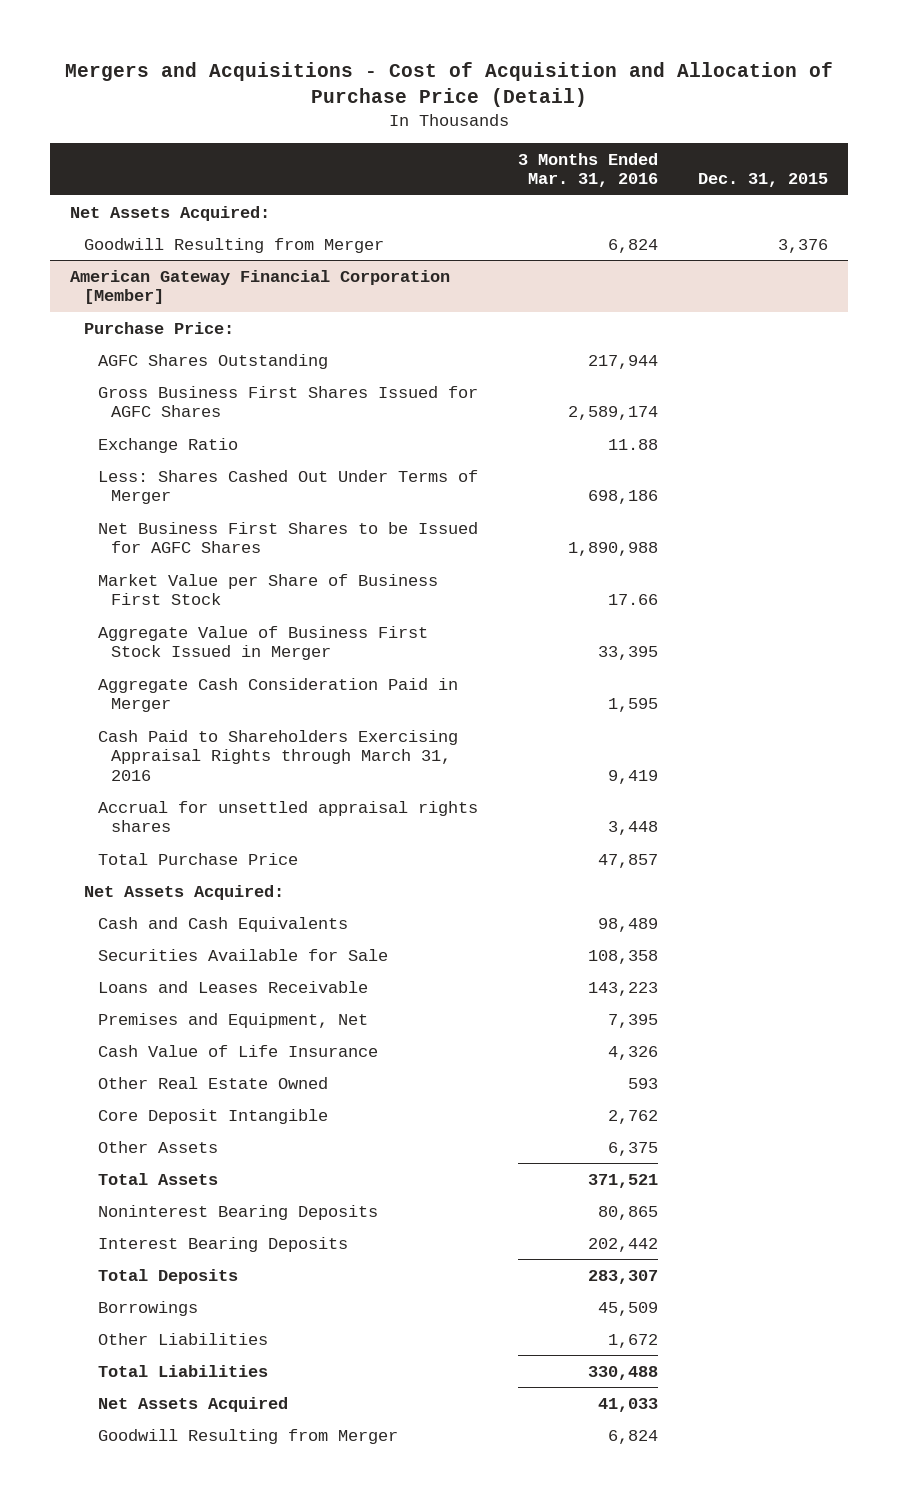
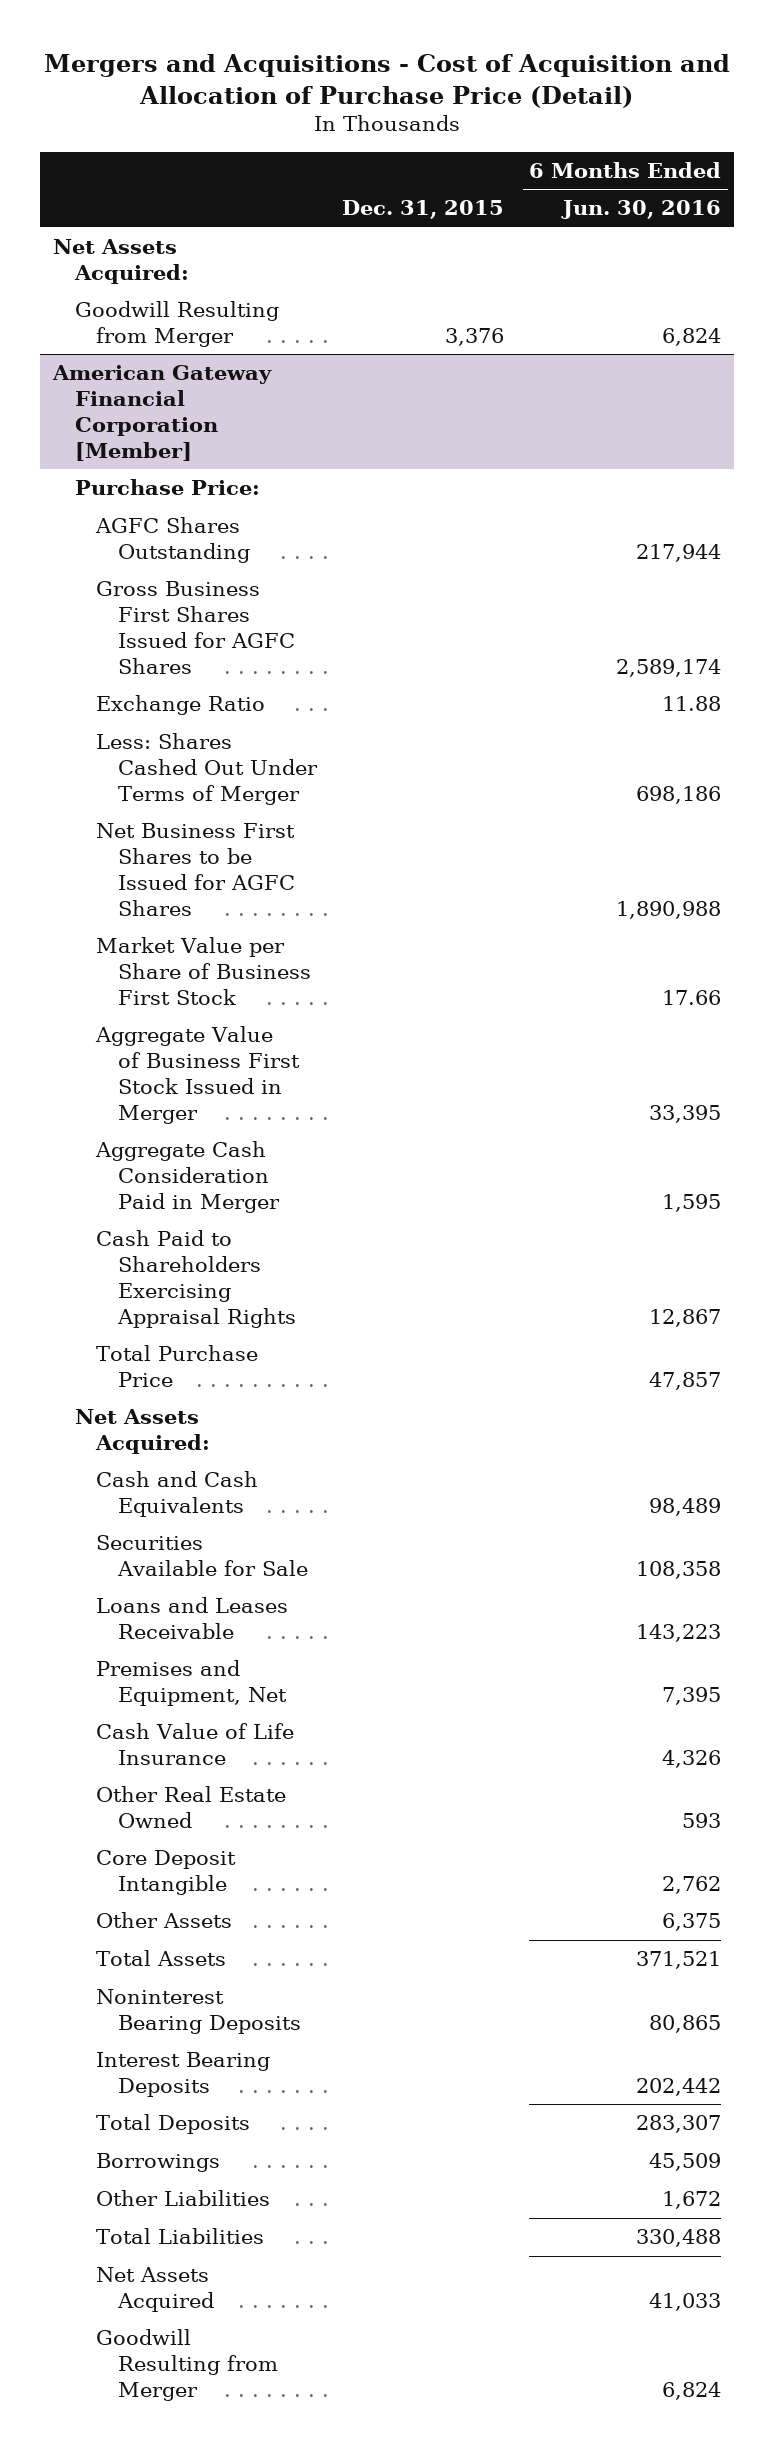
- | 3 Months Ended Mar. 31, 2016 | Dec. 31, 2015
+ | Dec. 31, 2015 | 6 Months Ended Jun. 30, 2016
@ American Gateway Financial Corporation [Member]
- Cash Paid to Shareholders Exercising Appraisal Rights through March 31, 2016 | 9,419 |
- Accrual for unsettled appraisal rights shares | 3,448 |
+ Cash Paid to Shareholders Exercising Appraisal Rights | | 12,867

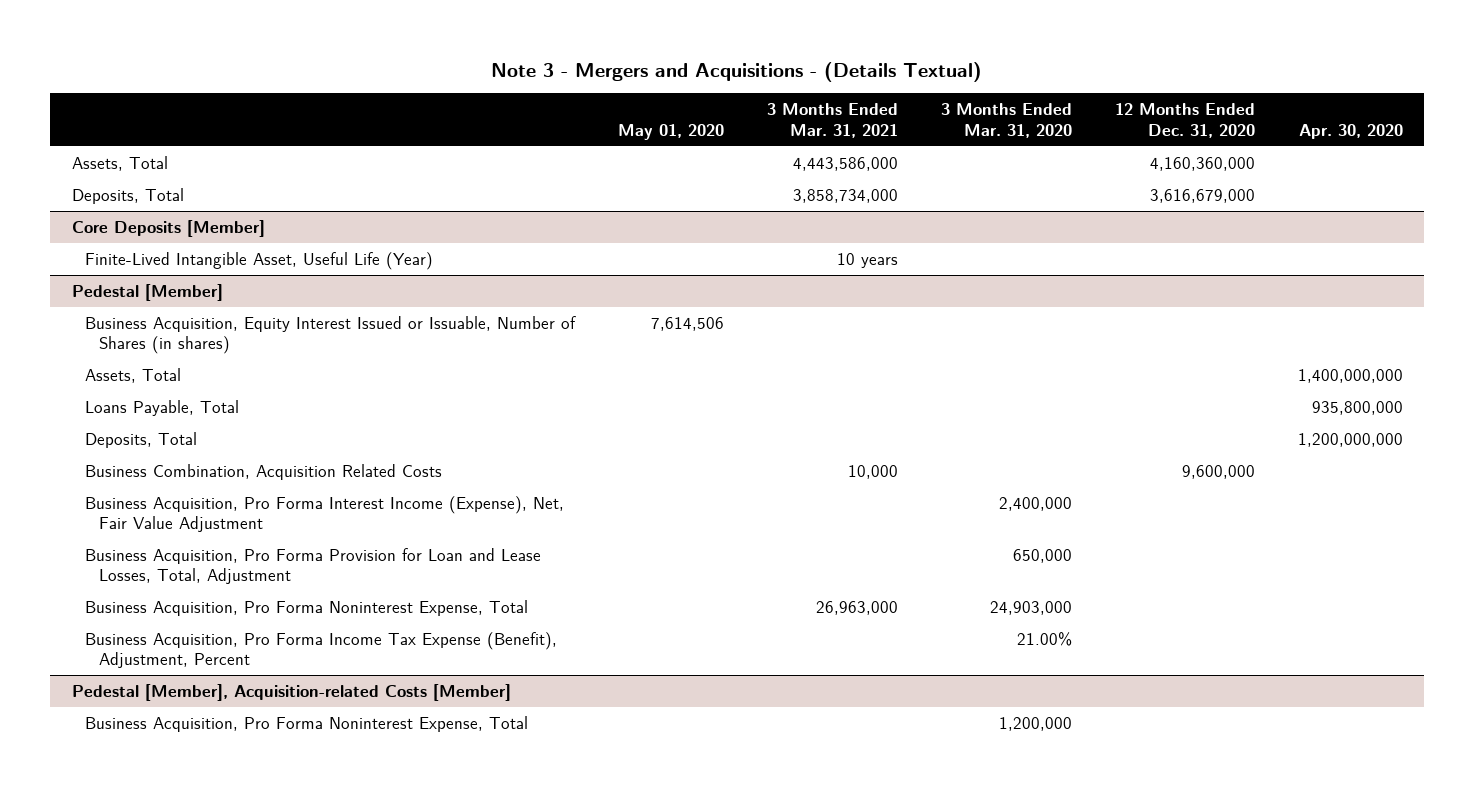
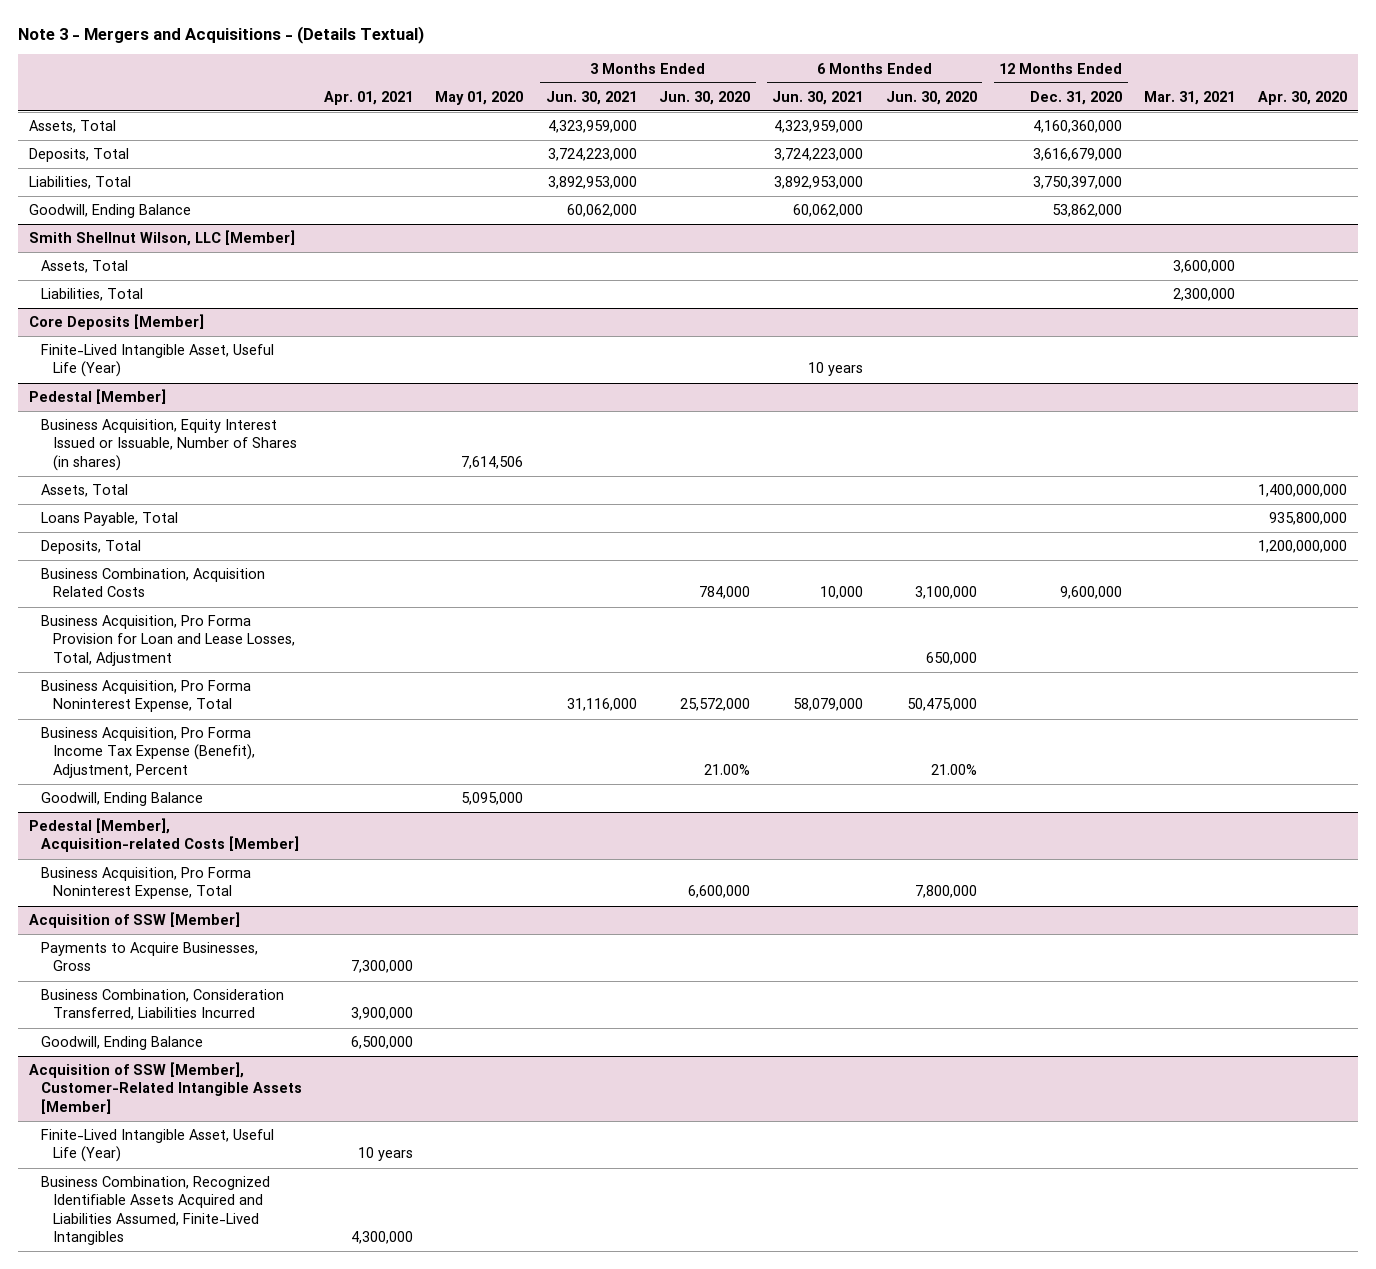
- | May 01, 2020 | 3 Months Ended Mar. 31, 2021 | 3 Months Ended Mar. 31, 2020 | 12 Months Ended Dec. 31, 2020 | Apr. 30, 2020
+ | Apr. 01, 2021 | May 01, 2020 | 3 Months Ended Jun. 30, 2021 | 3 Months Ended Jun. 30, 2020 | 6 Months Ended Jun. 30, 2021 | 6 Months Ended Jun. 30, 2020 | 12 Months Ended Dec. 31, 2020 | Mar. 31, 2021 | Apr. 30, 2020
+ Liabilities, Total | | | 3,892,953,000 | | 3,892,953,000 | | 3,750,397,000 | |
+ Goodwill, Ending Balance | | | 60,062,000 | | 60,062,000 | | 53,862,000 | |
+ Smith Shellnut Wilson, LLC [Member]
+ Assets, Total | | | | | | | | 3,600,000 |
+ Liabilities, Total | | | | | | | | 2,300,000 |
@ Pedestal [Member]
- Business Acquisition, Pro Forma Interest Income (Expense), Net, Fair Value Adjustment | | | 2,400,000 | |
+ Goodwill, Ending Balance | | 5,095,000 | | | | | | |
+ Acquisition of SSW [Member]
+ Payments to Acquire Businesses, Gross | 7,300,000 | | | | | | | |
+ Business Combination, Consideration Transferred, Liabilities Incurred | 3,900,000 | | | | | | | |
+ Goodwill, Ending Balance | 6,500,000 | | | | | | | |
+ Acquisition of SSW [Member], Customer-Related Intangible Assets [Member]
+ Finite-Lived Intangible Asset, Useful Life (Year) | 10 years | | | | | | | |
+ Business Combination, Recognized Identifiable Assets Acquired and Liabilities Assumed, Finite-Lived Intangibles | 4,300,000 | | | | | | | |

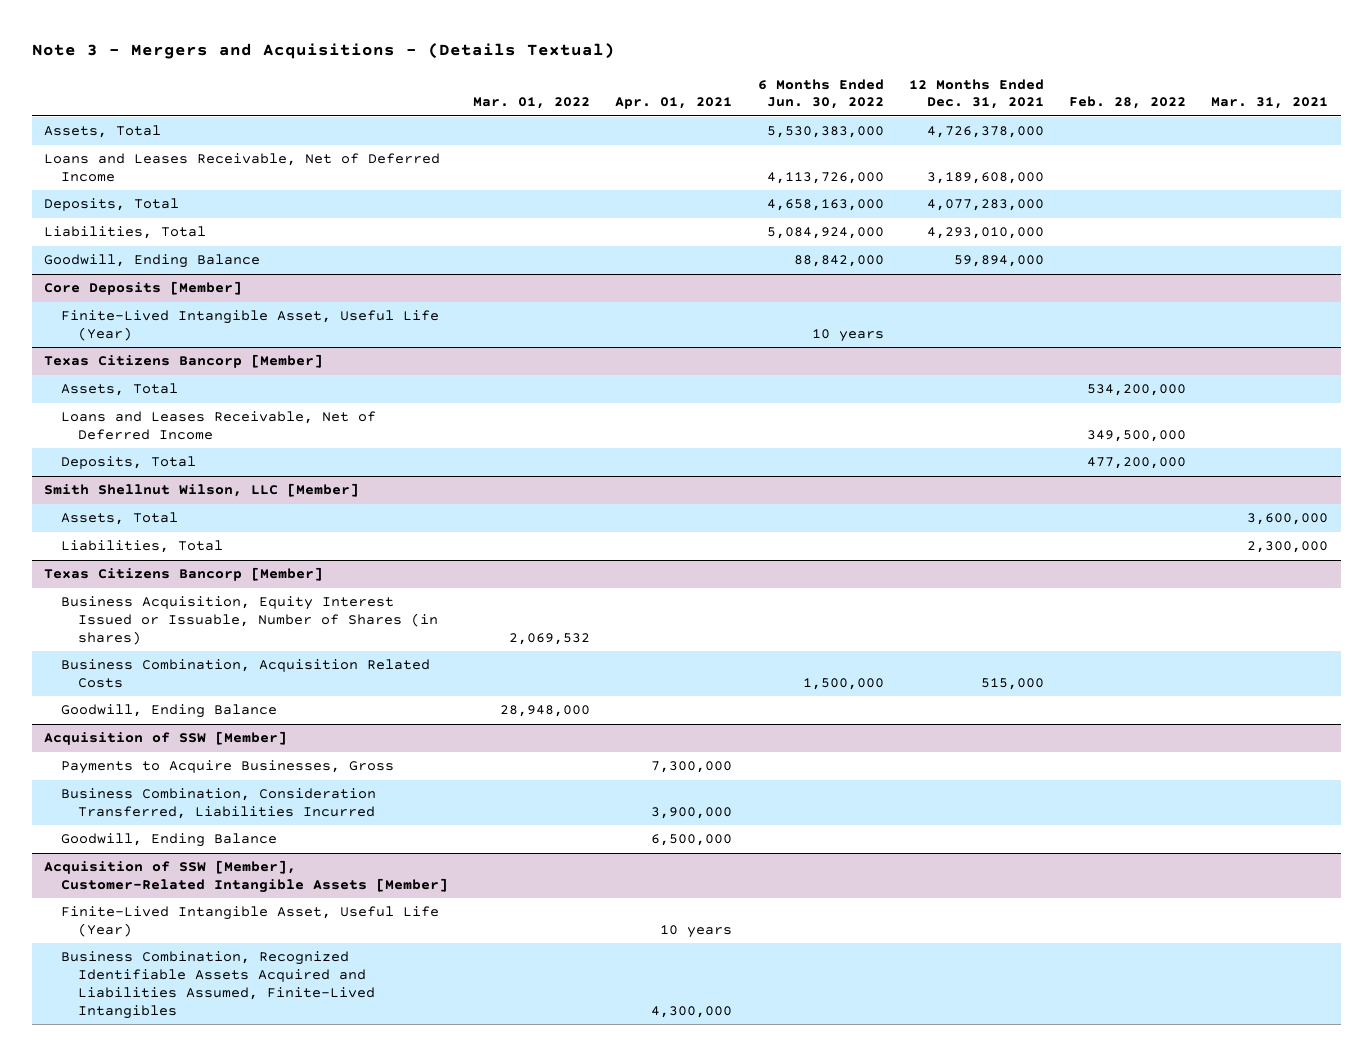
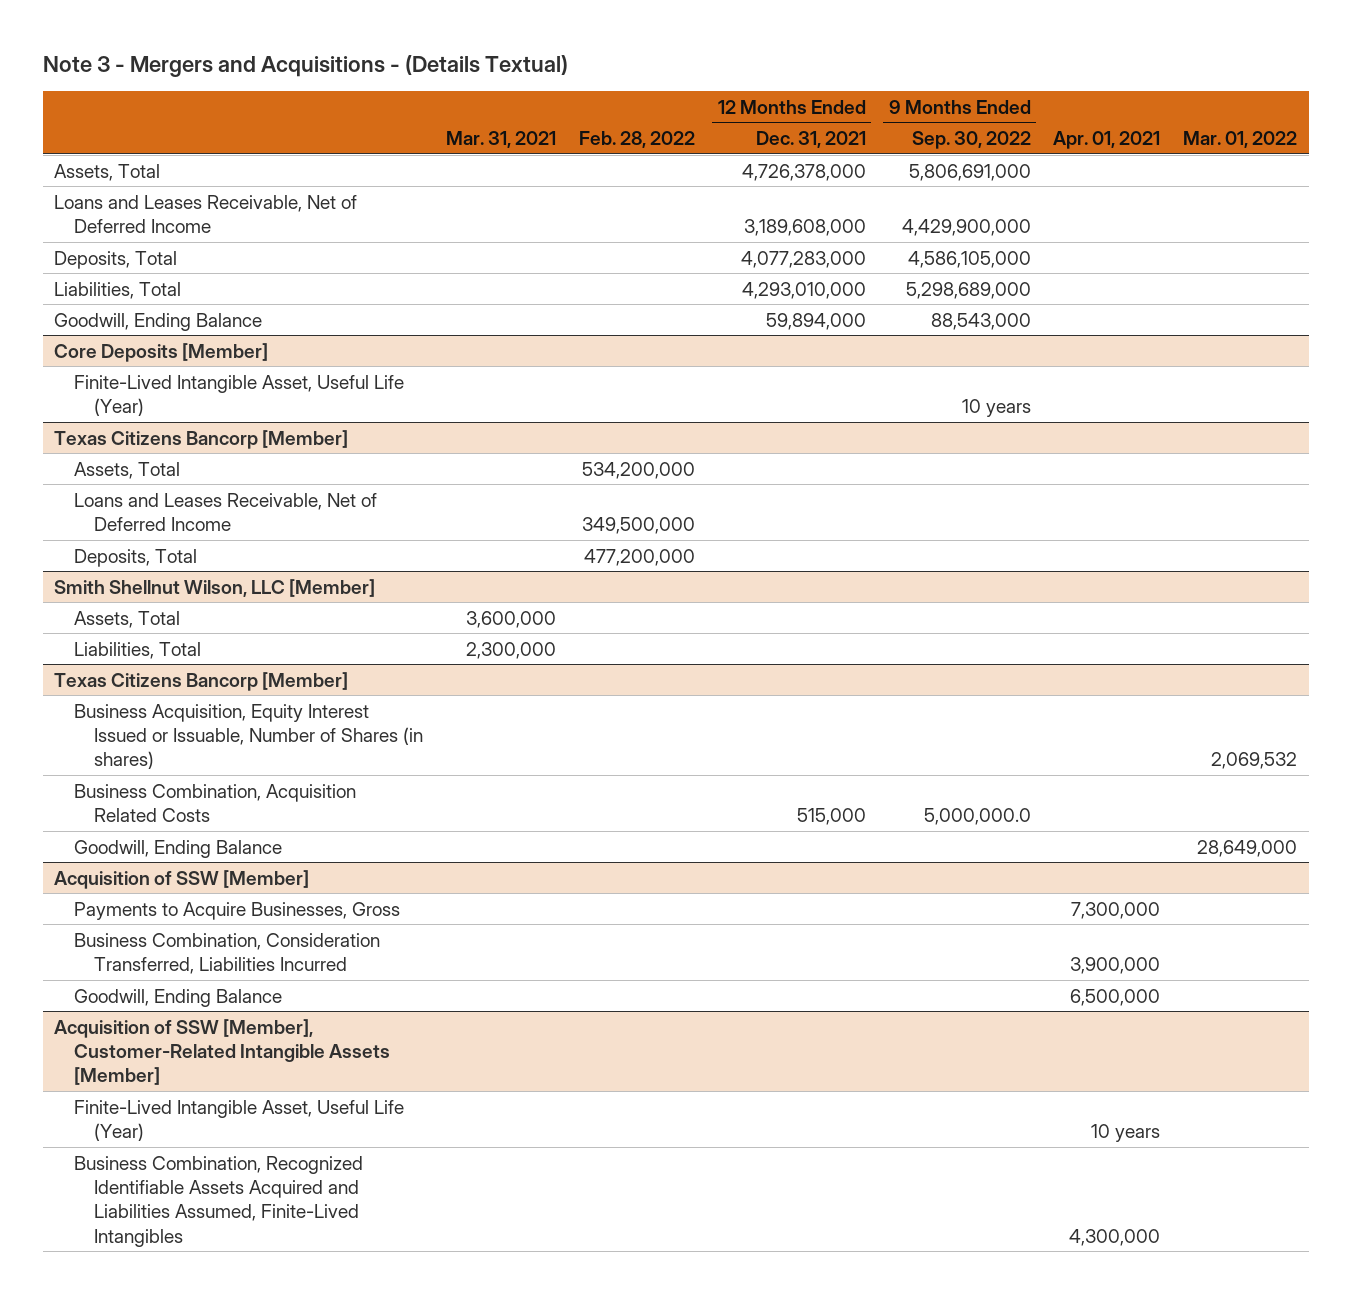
- | Mar. 01, 2022 | Apr. 01, 2021 | 6 Months Ended Jun. 30, 2022 | 12 Months Ended Dec. 31, 2021 | Feb. 28, 2022 | Mar. 31, 2021
+ | Mar. 31, 2021 | Feb. 28, 2022 | 12 Months Ended Dec. 31, 2021 | 9 Months Ended Sep. 30, 2022 | Apr. 01, 2021 | Mar. 01, 2022
@ Texas Citizens Bancorp [Member]
- Goodwill, Ending Balance | 28,948,000 | | | | |
+ Goodwill, Ending Balance | | | | | | 28,649,000

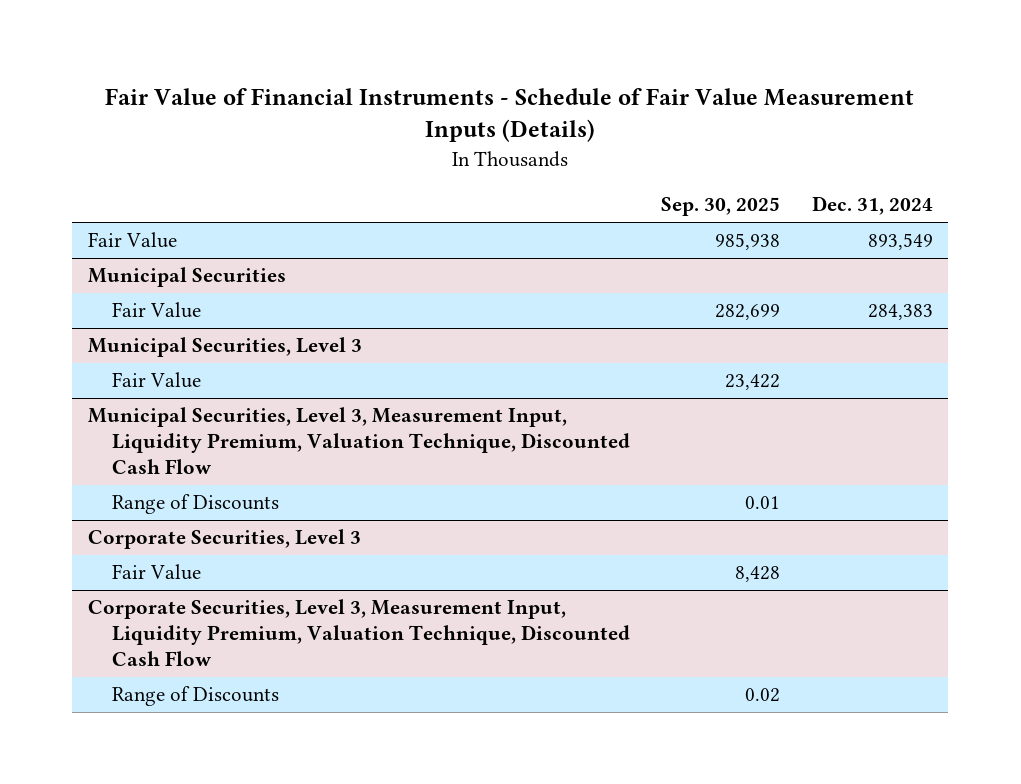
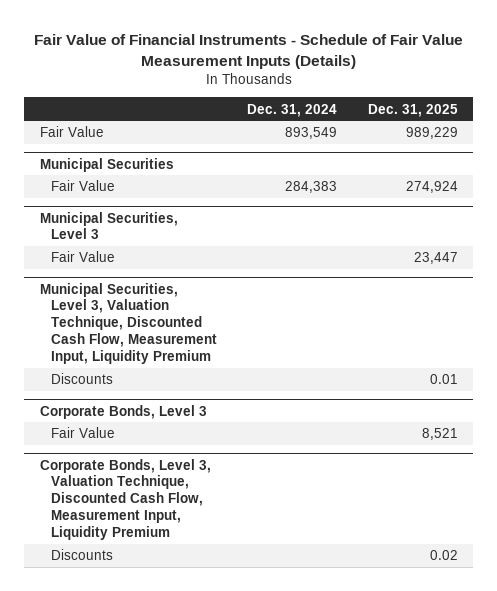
- | Sep. 30, 2025 | Dec. 31, 2024
+ | Dec. 31, 2024 | Dec. 31, 2025
- Municipal Securities, Level 3, Measurement Input, Liquidity Premium, Valuation Technique, Discounted Cash Flow
- Range of Discounts | 0.01 |
- Corporate Securities, Level 3
+ Municipal Securities, Level 3, Valuation Technique, Discounted Cash Flow, Measurement Input, Liquidity Premium
+ Discounts | | 0.01
+ Corporate Bonds, Level 3
- Corporate Securities, Level 3, Measurement Input, Liquidity Premium, Valuation Technique, Discounted Cash Flow
- Range of Discounts | 0.02 |
+ Corporate Bonds, Level 3, Valuation Technique, Discounted Cash Flow, Measurement Input, Liquidity Premium
+ Discounts | | 0.02

